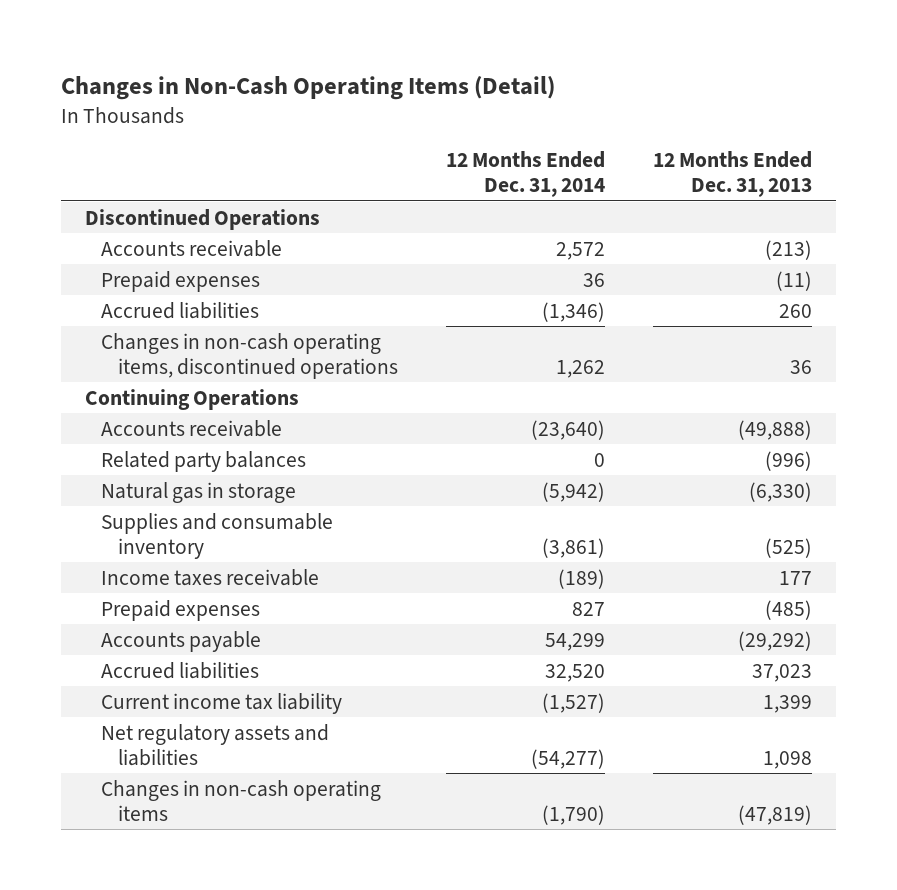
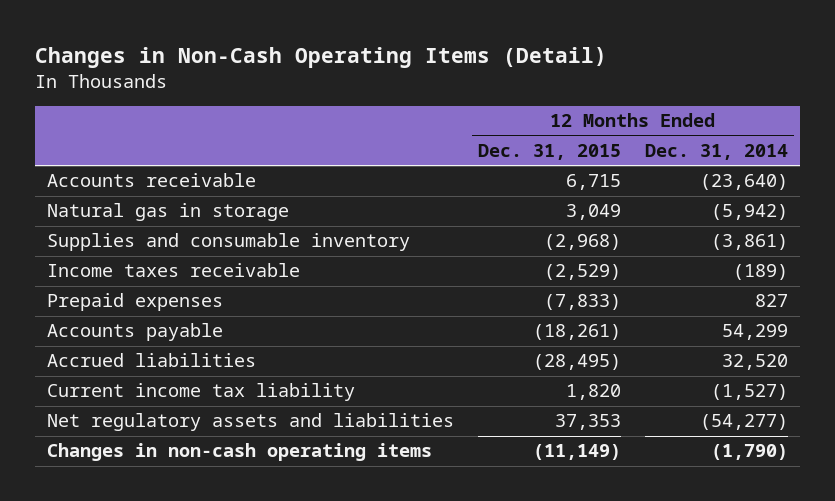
- | 12 Months Ended Dec. 31, 2014 | 12 Months Ended Dec. 31, 2013
+ | 12 Months Ended Dec. 31, 2015 | 12 Months Ended Dec. 31, 2014
- Discontinued Operations
- Accounts receivable | 2,572 | (213)
- Prepaid expenses | 36 | (11)
- Accrued liabilities | (1,346) | 260
- Changes in non-cash operating items, discontinued operations | 1,262 | 36
- Continuing Operations
- Related party balances | 0 | (996)

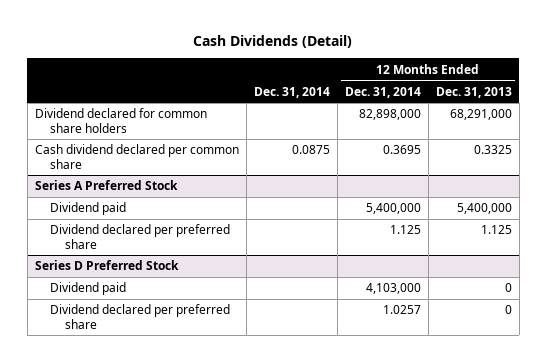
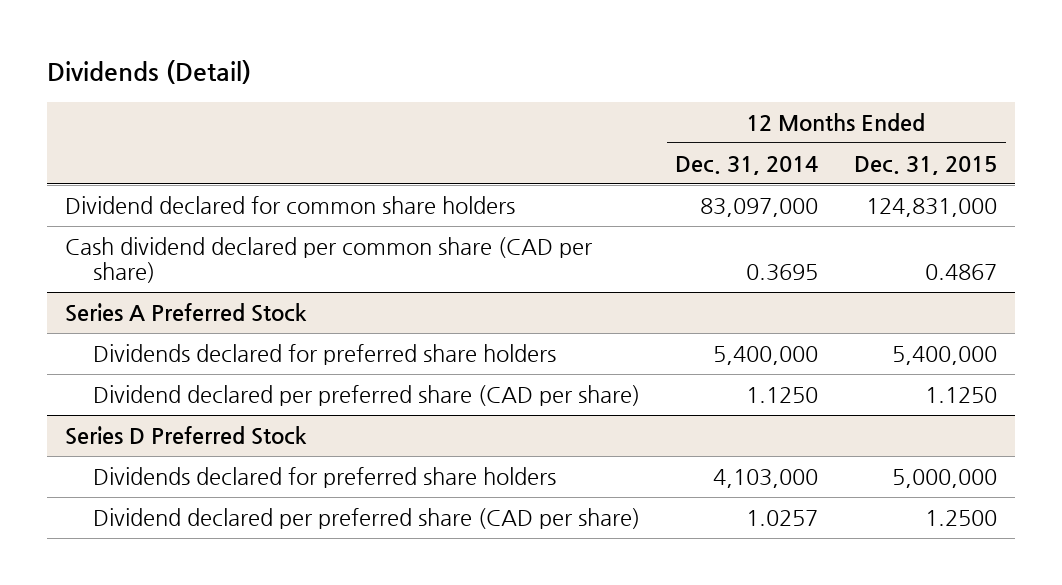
- Cash Dividends (Detail)
+ Dividends (Detail)
- | Dec. 31, 2014 | 12 Months Ended Dec. 31, 2014 | 12 Months Ended Dec. 31, 2013
+ | 12 Months Ended Dec. 31, 2014 | 12 Months Ended Dec. 31, 2015
- Dividend declared for common share holders | | 82,898,000 | 68,291,000
- Cash dividend declared per common share | 0.0875 | 0.3695 | 0.3325
+ Dividend declared for common share holders | 83,097,000 | 124,831,000
+ Cash dividend declared per common share (CAD per share) | 0.3695 | 0.4867
@ Series A Preferred Stock
- Dividend paid | | 5,400,000 | 5,400,000
- Dividend declared per preferred share | | 1.125 | 1.125
+ Dividends declared for preferred share holders | 5,400,000 | 5,400,000
+ Dividend declared per preferred share (CAD per share) | 1.1250 | 1.1250
@ Series D Preferred Stock
- Dividend paid | | 4,103,000 | 0
- Dividend declared per preferred share | | 1.0257 | 0
+ Dividends declared for preferred share holders | 4,103,000 | 5,000,000
+ Dividend declared per preferred share (CAD per share) | 1.0257 | 1.2500

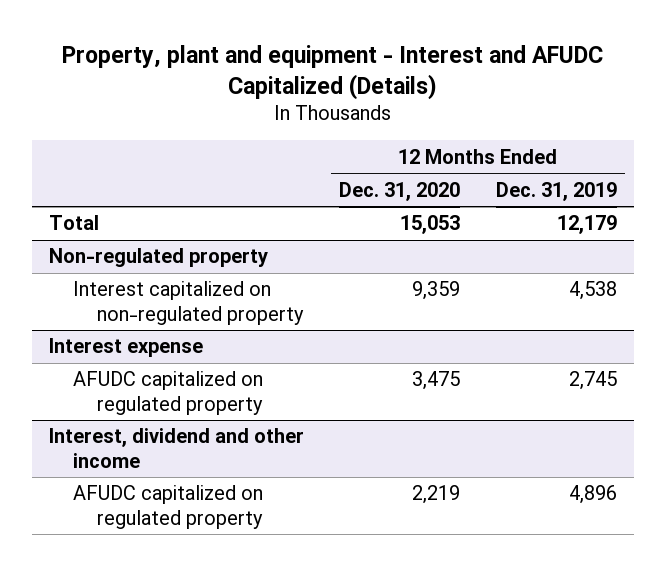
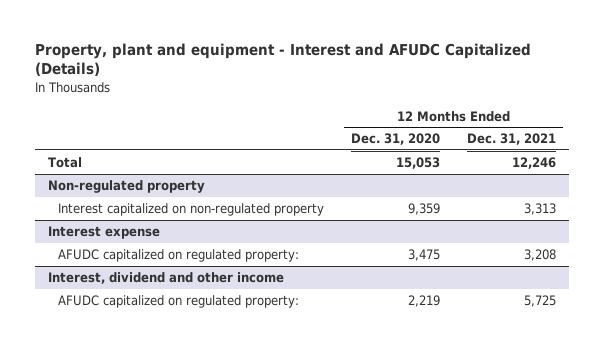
- | 12 Months Ended Dec. 31, 2020 | 12 Months Ended Dec. 31, 2019
+ | 12 Months Ended Dec. 31, 2020 | 12 Months Ended Dec. 31, 2021
@ Interest expense
- AFUDC capitalized on regulated property | 3,475 | 2,745
+ AFUDC capitalized on regulated property: | 3,475 | 3,208
@ Interest, dividend and other income
- AFUDC capitalized on regulated property | 2,219 | 4,896
+ AFUDC capitalized on regulated property: | 2,219 | 5,725

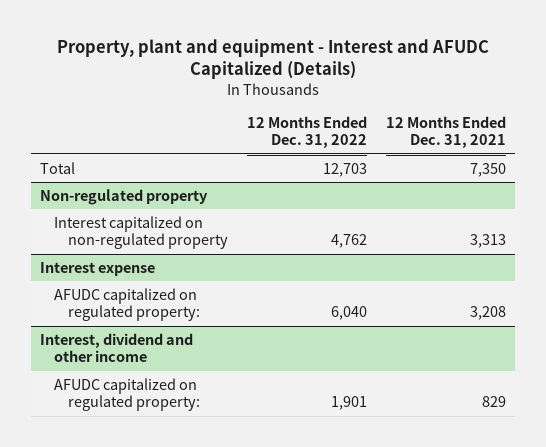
- | 12 Months Ended Dec. 31, 2020 | 12 Months Ended Dec. 31, 2021
+ | 12 Months Ended Dec. 31, 2022 | 12 Months Ended Dec. 31, 2021
- Total | 15,053 | 12,246
+ Total | 12,703 | 7,350
@ Interest, dividend and other income
- AFUDC capitalized on regulated property: | 2,219 | 5,725
+ AFUDC capitalized on regulated property: | 1,901 | 829

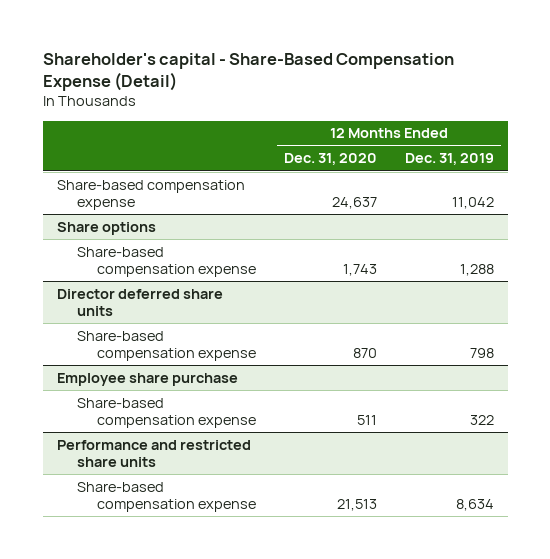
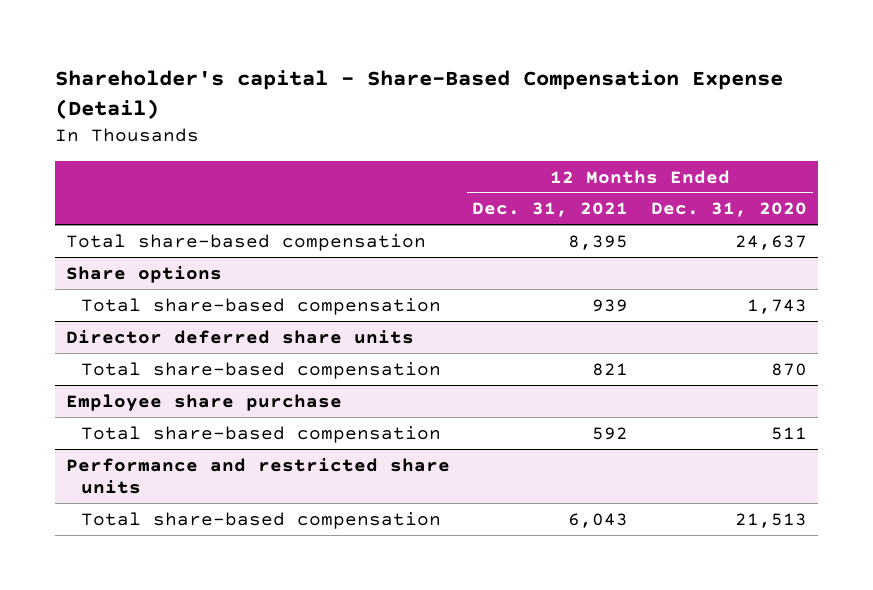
- | 12 Months Ended Dec. 31, 2020 | 12 Months Ended Dec. 31, 2019
+ | 12 Months Ended Dec. 31, 2021 | 12 Months Ended Dec. 31, 2020
- Share-based compensation expense | 24,637 | 11,042
+ Total share-based compensation | 8,395 | 24,637
@ Share options
- Share-based compensation expense | 1,743 | 1,288
+ Total share-based compensation | 939 | 1,743
@ Director deferred share units
- Share-based compensation expense | 870 | 798
+ Total share-based compensation | 821 | 870
@ Employee share purchase
- Share-based compensation expense | 511 | 322
+ Total share-based compensation | 592 | 511
@ Performance and restricted share units
- Share-based compensation expense | 21,513 | 8,634
+ Total share-based compensation | 6,043 | 21,513

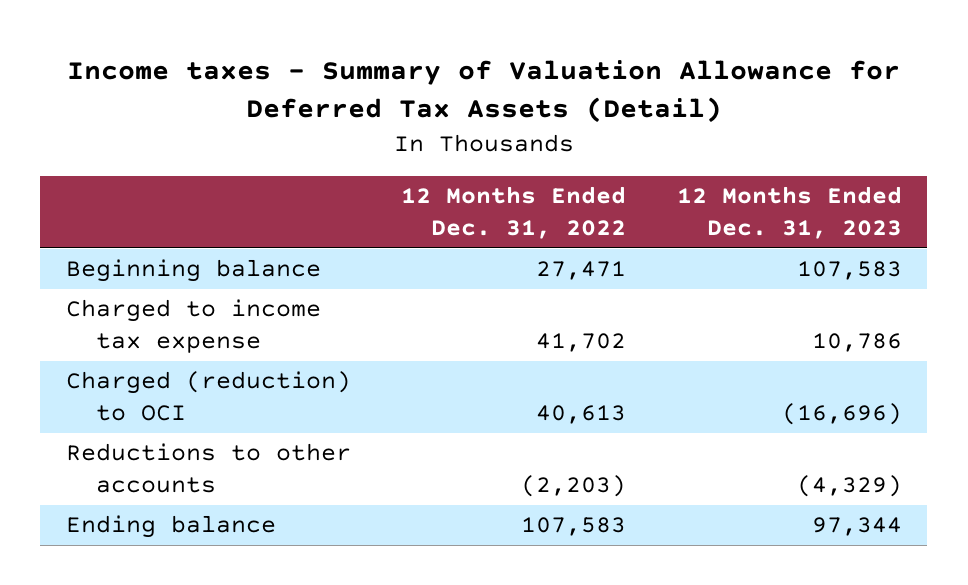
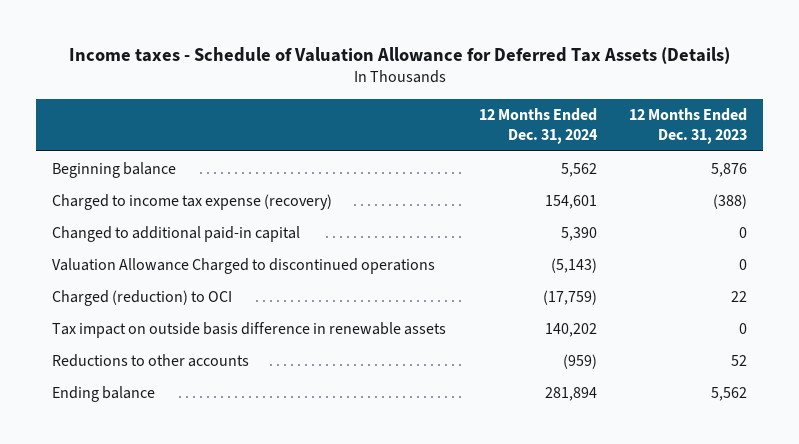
- Income taxes - Summary of Valuation Allowance for Deferred Tax Assets (Detail)
+ Income taxes - Schedule of Valuation Allowance for Deferred Tax Assets (Details)
- | 12 Months Ended Dec. 31, 2022 | 12 Months Ended Dec. 31, 2023
+ | 12 Months Ended Dec. 31, 2024 | 12 Months Ended Dec. 31, 2023
- Beginning balance | 27,471 | 107,583
- Charged to income tax expense | 41,702 | 10,786
- Charged (reduction) to OCI | 40,613 | (16,696)
- Reductions to other accounts | (2,203) | (4,329)
- Ending balance | 107,583 | 97,344
+ Beginning balance | 5,562 | 5,876
+ Charged to income tax expense (recovery) | 154,601 | (388)
+ Changed to additional paid-in capital | 5,390 | 0
+ Valuation Allowance Charged to discontinued operations | (5,143) | 0
+ Charged (reduction) to OCI | (17,759) | 22
+ Tax impact on outside basis difference in renewable assets | 140,202 | 0
+ Reductions to other accounts | (959) | 52
+ Ending balance | 281,894 | 5,562

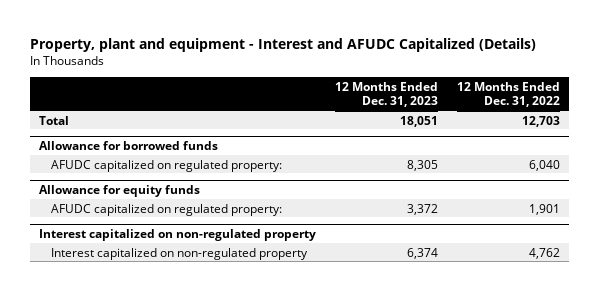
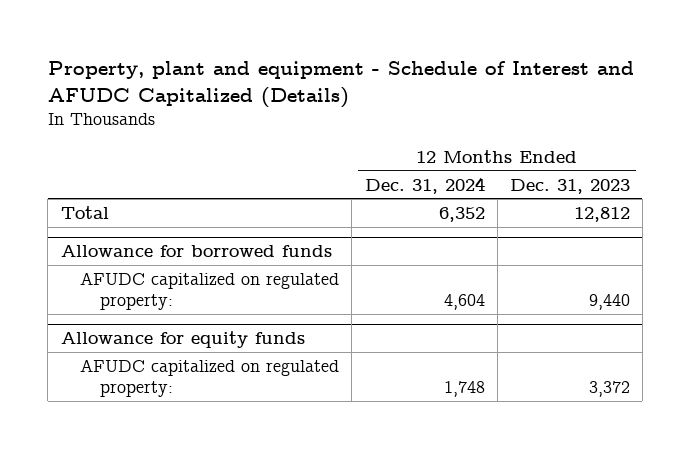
- Property, plant and equipment - Interest and AFUDC Capitalized (Details)
+ Property, plant and equipment - Schedule of Interest and AFUDC Capitalized (Details)
- | 12 Months Ended Dec. 31, 2023 | 12 Months Ended Dec. 31, 2022
+ | 12 Months Ended Dec. 31, 2024 | 12 Months Ended Dec. 31, 2023
- Total | 18,051 | 12,703
+ Total | 6,352 | 12,812
@ Allowance for borrowed funds
- AFUDC capitalized on regulated property: | 8,305 | 6,040
+ AFUDC capitalized on regulated property: | 4,604 | 9,440
- Interest capitalized on non-regulated property
- Interest capitalized on non-regulated property | 6,374 | 4,762

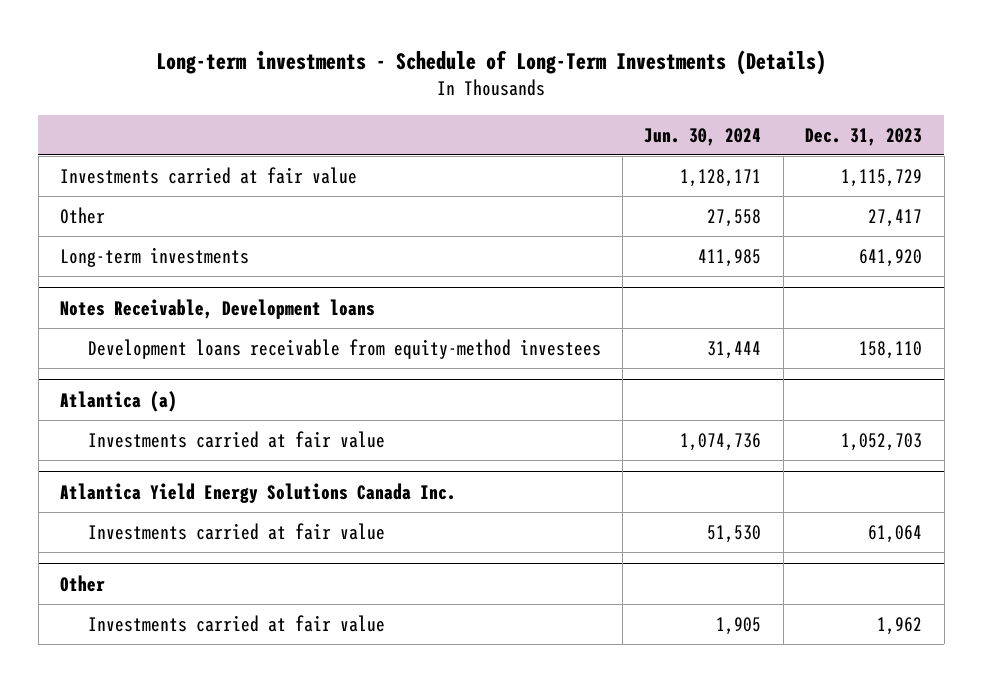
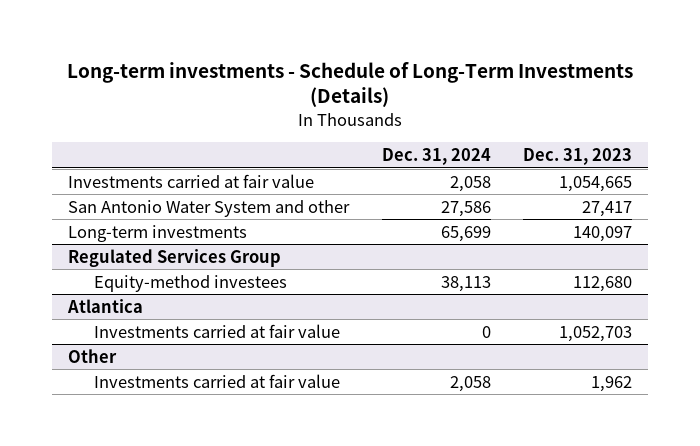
- | Jun. 30, 2024 | Dec. 31, 2023
+ | Dec. 31, 2024 | Dec. 31, 2023
- Investments carried at fair value | 1,128,171 | 1,115,729
- Other | 27,558 | 27,417
- Long-term investments | 411,985 | 641,920
- Notes Receivable, Development loans
- Development loans receivable from equity-method investees | 31,444 | 158,110
- Atlantica (a)
+ Investments carried at fair value | 2,058 | 1,054,665
+ San Antonio Water System and other | 27,586 | 27,417
+ Long-term investments | 65,699 | 140,097
+ Regulated Services Group
+ Equity-method investees | 38,113 | 112,680
+ Atlantica
- Atlantica Yield Energy Solutions Canada Inc.
- Investments carried at fair value | 51,530 | 61,064

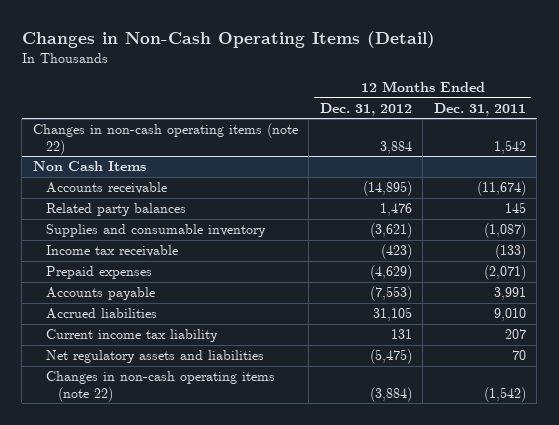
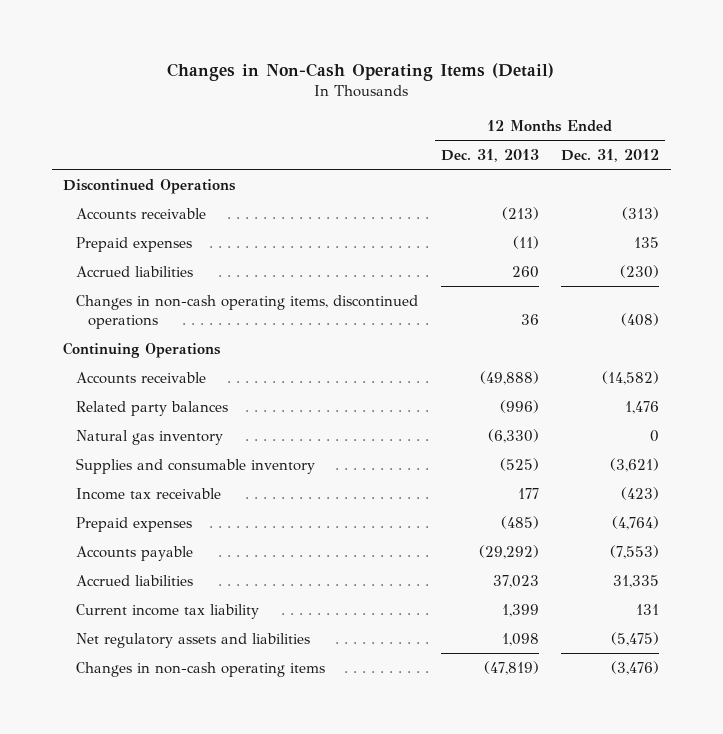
- | 12 Months Ended Dec. 31, 2012 | 12 Months Ended Dec. 31, 2011
+ | 12 Months Ended Dec. 31, 2013 | 12 Months Ended Dec. 31, 2012
- Changes in non-cash operating items (note 22) | 3,884 | 1,542
- Non Cash Items
- Accounts receivable | (14,895) | (11,674)
+ Discontinued Operations
+ Accounts receivable | (213) | (313)
+ Prepaid expenses | (11) | 135
+ Accrued liabilities | 260 | (230)
+ Changes in non-cash operating items, discontinued operations | 36 | (408)
+ Continuing Operations
+ Accounts receivable | (49,888) | (14,582)
+ Natural gas inventory | (6,330) | 0
- Prepaid expenses | (4,629) | (2,071)
+ Prepaid expenses | (485) | (4,764)
- Accrued liabilities | 31,105 | 9,010
+ Accrued liabilities | 37,023 | 31,335
- Changes in non-cash operating items (note 22) | (3,884) | (1,542)
+ Changes in non-cash operating items | (47,819) | (3,476)

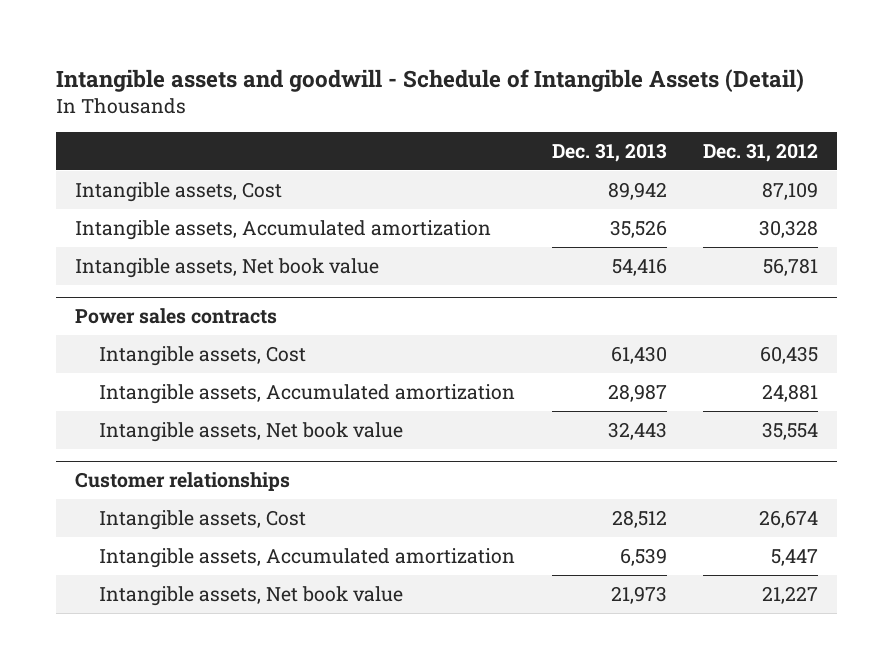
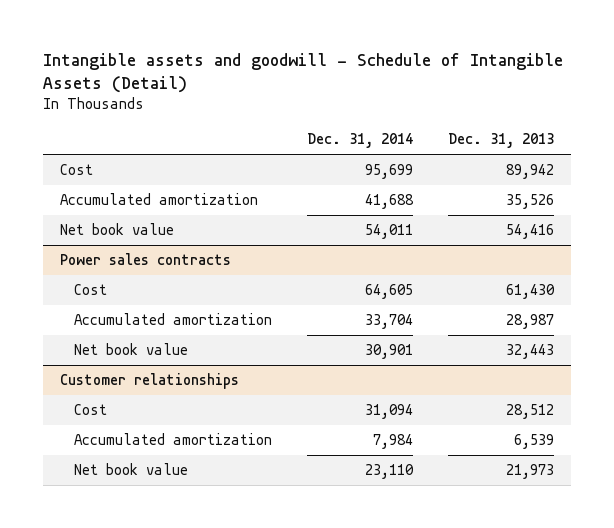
- | Dec. 31, 2013 | Dec. 31, 2012
+ | Dec. 31, 2014 | Dec. 31, 2013
- Intangible assets, Cost | 89,942 | 87,109
- Intangible assets, Accumulated amortization | 35,526 | 30,328
- Intangible assets, Net book value | 54,416 | 56,781
+ Cost | 95,699 | 89,942
+ Accumulated amortization | 41,688 | 35,526
+ Net book value | 54,011 | 54,416
@ Power sales contracts
- Intangible assets, Cost | 61,430 | 60,435
- Intangible assets, Accumulated amortization | 28,987 | 24,881
- Intangible assets, Net book value | 32,443 | 35,554
+ Cost | 64,605 | 61,430
+ Accumulated amortization | 33,704 | 28,987
+ Net book value | 30,901 | 32,443
@ Customer relationships
- Intangible assets, Cost | 28,512 | 26,674
- Intangible assets, Accumulated amortization | 6,539 | 5,447
- Intangible assets, Net book value | 21,973 | 21,227
+ Cost | 31,094 | 28,512
+ Accumulated amortization | 7,984 | 6,539
+ Net book value | 23,110 | 21,973

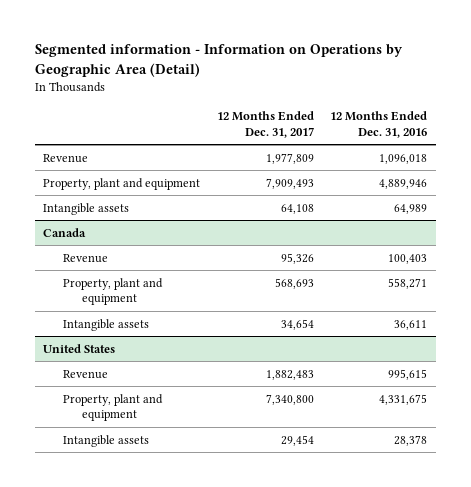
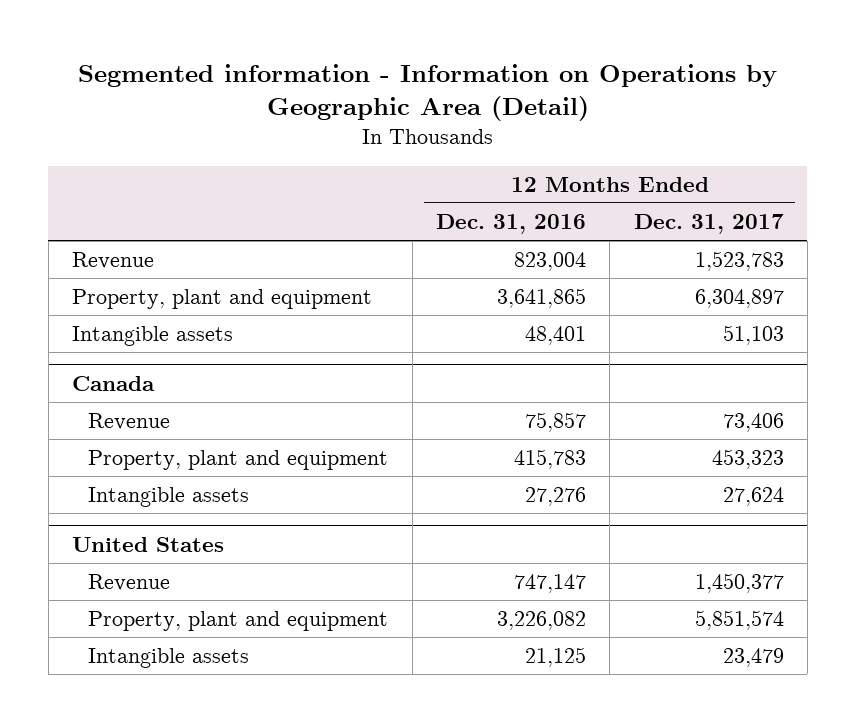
- | 12 Months Ended Dec. 31, 2017 | 12 Months Ended Dec. 31, 2016
+ | 12 Months Ended Dec. 31, 2016 | 12 Months Ended Dec. 31, 2017
- Revenue | 1,977,809 | 1,096,018
- Property, plant and equipment | 7,909,493 | 4,889,946
- Intangible assets | 64,108 | 64,989
+ Revenue | 823,004 | 1,523,783
+ Property, plant and equipment | 3,641,865 | 6,304,897
+ Intangible assets | 48,401 | 51,103
@ Canada
- Revenue | 95,326 | 100,403
- Property, plant and equipment | 568,693 | 558,271
- Intangible assets | 34,654 | 36,611
+ Revenue | 75,857 | 73,406
+ Property, plant and equipment | 415,783 | 453,323
+ Intangible assets | 27,276 | 27,624
@ United States
- Revenue | 1,882,483 | 995,615
- Property, plant and equipment | 7,340,800 | 4,331,675
- Intangible assets | 29,454 | 28,378
+ Revenue | 747,147 | 1,450,377
+ Property, plant and equipment | 3,226,082 | 5,851,574
+ Intangible assets | 21,125 | 23,479

